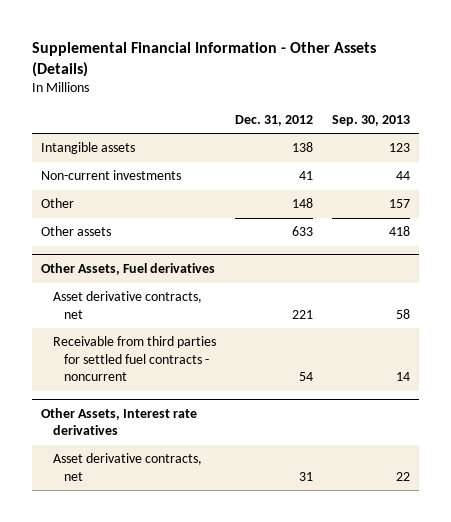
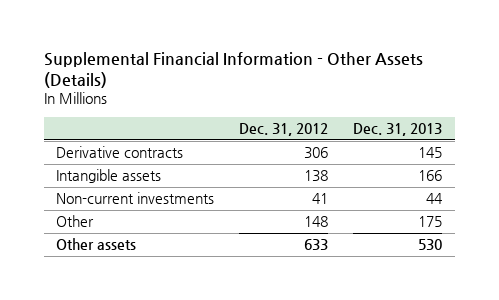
- | Dec. 31, 2012 | Sep. 30, 2013
+ | Dec. 31, 2012 | Dec. 31, 2013
+ Derivative contracts | 306 | 145
- Other Assets, Fuel derivatives
- Asset derivative contracts, net | 221 | 58
- Receivable from third parties for settled fuel contracts - noncurrent | 54 | 14
- Other Assets, Interest rate derivatives
- Asset derivative contracts, net | 31 | 22

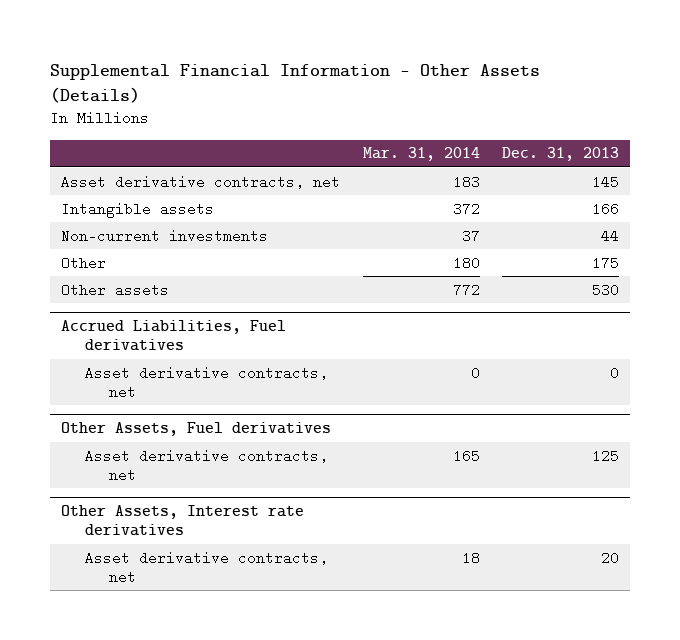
- | Dec. 31, 2012 | Dec. 31, 2013
+ | Mar. 31, 2014 | Dec. 31, 2013
- Derivative contracts | 306 | 145
+ Asset derivative contracts, net | 183 | 145
+ Accrued Liabilities, Fuel derivatives
+ Asset derivative contracts, net | 0 | 0
+ Other Assets, Fuel derivatives
+ Asset derivative contracts, net | 165 | 125
+ Other Assets, Interest rate derivatives
+ Asset derivative contracts, net | 18 | 20

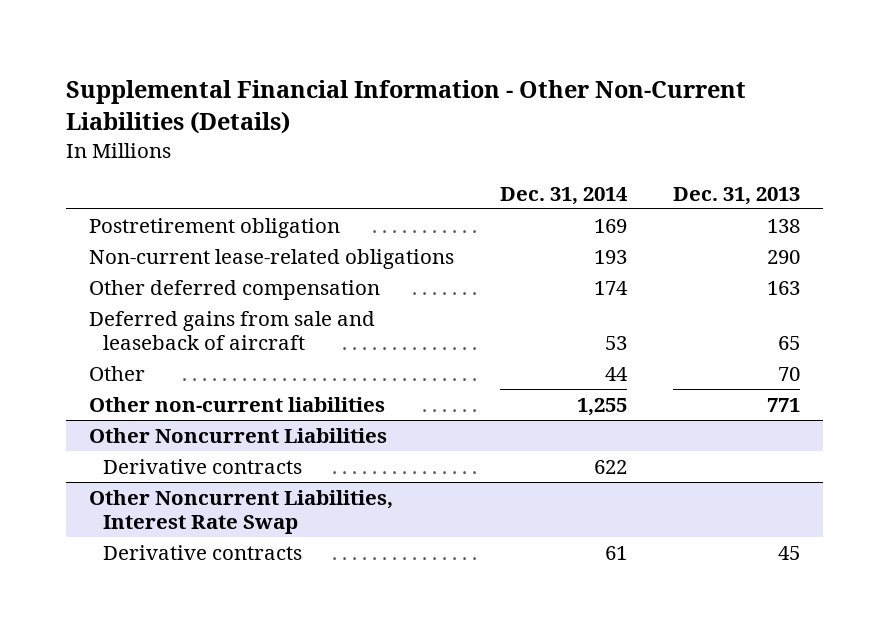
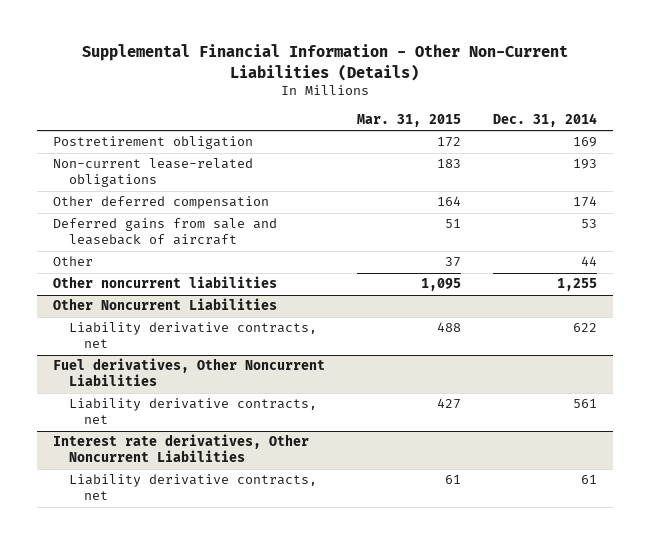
- | Dec. 31, 2014 | Dec. 31, 2013
+ | Mar. 31, 2015 | Dec. 31, 2014
- Other non-current liabilities | 1,255 | 771
+ Other noncurrent liabilities | 1,095 | 1,255
@ Other Noncurrent Liabilities
- Derivative contracts | 622 |
- Other Noncurrent Liabilities, Interest Rate Swap
- Derivative contracts | 61 | 45
@ Other Noncurrent Liabilities
+ Liability derivative contracts, net | 488 | 622
+ Fuel derivatives, Other Noncurrent Liabilities
+ Liability derivative contracts, net | 427 | 561
+ Interest rate derivatives, Other Noncurrent Liabilities
+ Liability derivative contracts, net | 61 | 61

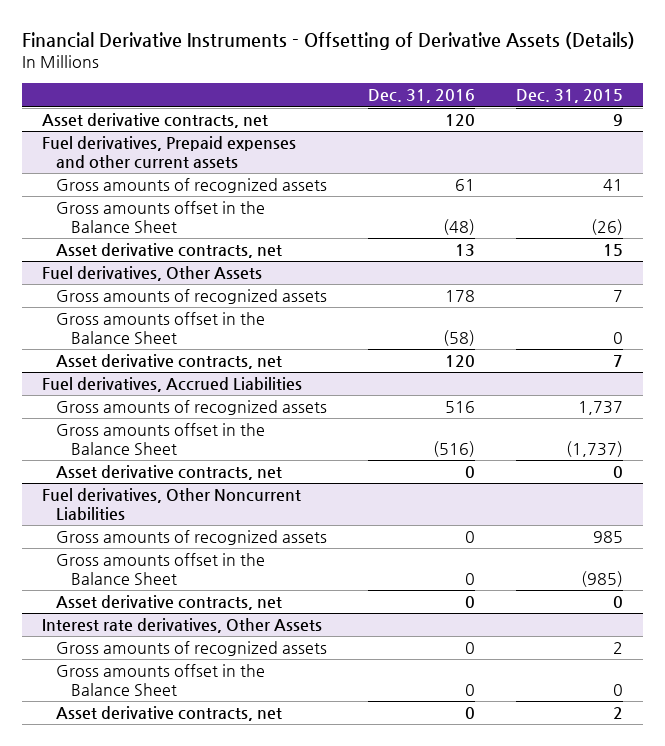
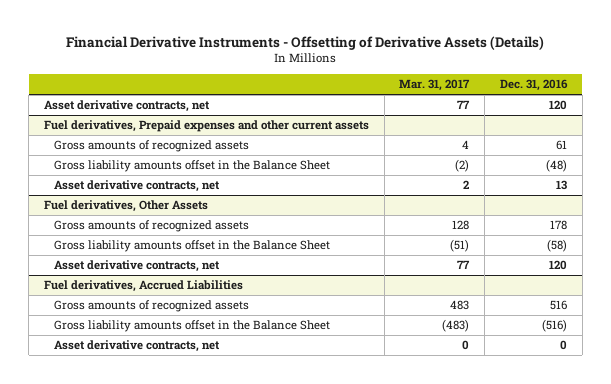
- | Dec. 31, 2016 | Dec. 31, 2015
+ | Mar. 31, 2017 | Dec. 31, 2016
@ Fuel derivatives, Prepaid expenses and other current assets
- Gross amounts offset in the Balance Sheet | (48) | (26)
+ Gross liability amounts offset in the Balance Sheet | (2) | (48)
@ Fuel derivatives, Other Assets
- Gross amounts offset in the Balance Sheet | (58) | 0
+ Gross liability amounts offset in the Balance Sheet | (51) | (58)
@ Fuel derivatives, Accrued Liabilities
- Gross amounts offset in the Balance Sheet | (516) | (1,737)
- Asset derivative contracts, net | 0 | 0
- Fuel derivatives, Other Noncurrent Liabilities
- Gross amounts of recognized assets | 0 | 985
- Gross amounts offset in the Balance Sheet | 0 | (985)
- Asset derivative contracts, net | 0 | 0
- Interest rate derivatives, Other Assets
- Gross amounts of recognized assets | 0 | 2
- Gross amounts offset in the Balance Sheet | 0 | 0
@ Fuel derivatives, Accrued Liabilities
+ Gross liability amounts offset in the Balance Sheet | (483) | (516)

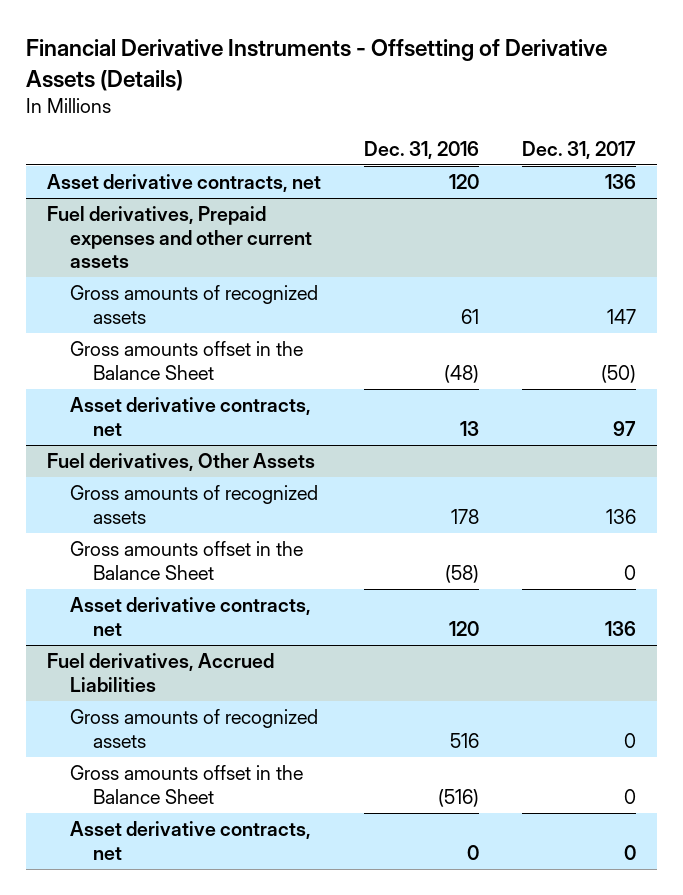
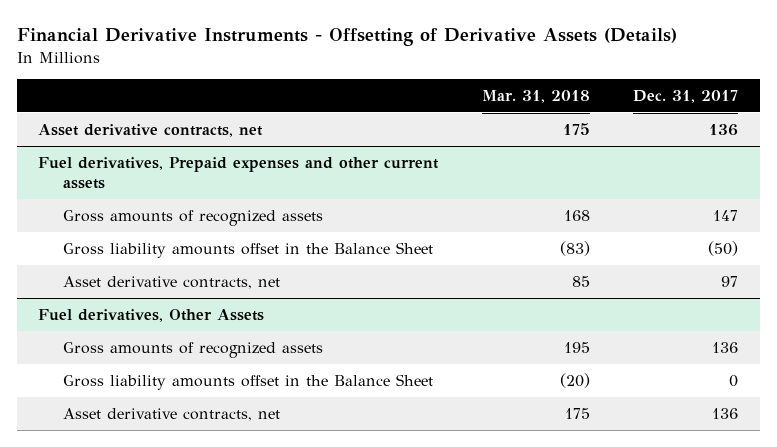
- | Dec. 31, 2016 | Dec. 31, 2017
+ | Mar. 31, 2018 | Dec. 31, 2017
@ Fuel derivatives, Prepaid expenses and other current assets
- Gross amounts offset in the Balance Sheet | (48) | (50)
+ Gross liability amounts offset in the Balance Sheet | (83) | (50)
@ Fuel derivatives, Other Assets
- Gross amounts offset in the Balance Sheet | (58) | 0
+ Gross liability amounts offset in the Balance Sheet | (20) | 0
- Fuel derivatives, Accrued Liabilities
- Gross amounts of recognized assets | 516 | 0
- Gross amounts offset in the Balance Sheet | (516) | 0
- Asset derivative contracts, net | 0 | 0

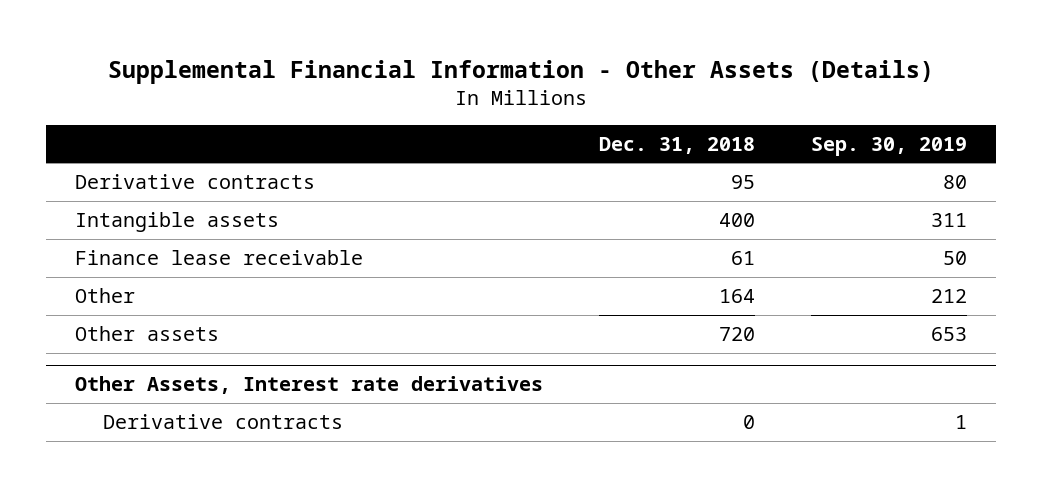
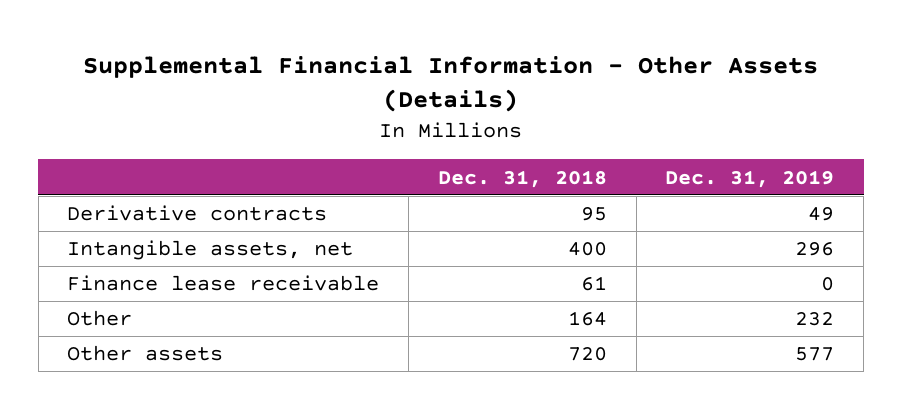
- | Dec. 31, 2018 | Sep. 30, 2019
+ | Dec. 31, 2018 | Dec. 31, 2019
- Intangible assets | 400 | 311
+ Intangible assets, net | 400 | 296
- Other Assets, Interest rate derivatives
- Derivative contracts | 0 | 1

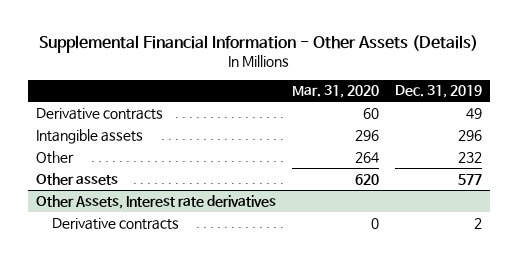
- | Dec. 31, 2018 | Dec. 31, 2019
+ | Mar. 31, 2020 | Dec. 31, 2019
- Intangible assets, net | 400 | 296
- Finance lease receivable | 61 | 0
+ Intangible assets | 296 | 296
+ Other Assets, Interest rate derivatives
+ Derivative contracts | 0 | 2

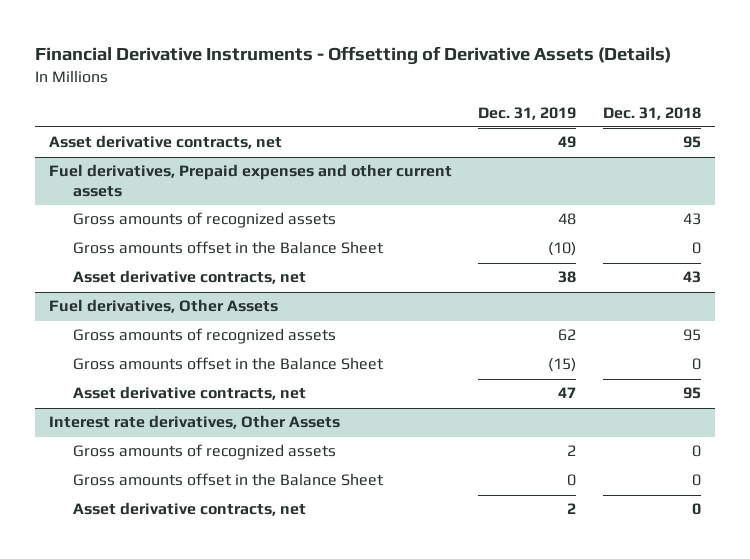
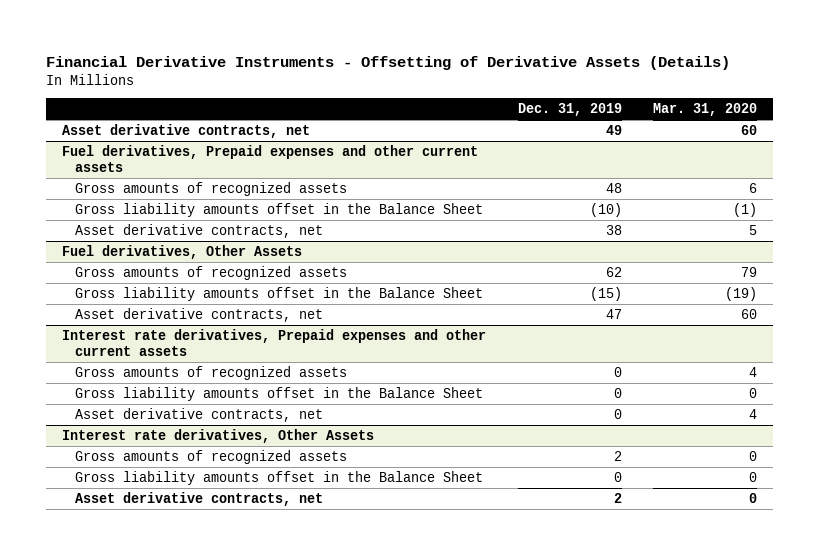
- | Dec. 31, 2019 | Dec. 31, 2018
+ | Dec. 31, 2019 | Mar. 31, 2020
@ Fuel derivatives, Prepaid expenses and other current assets
- Gross amounts offset in the Balance Sheet | (10) | 0
+ Gross liability amounts offset in the Balance Sheet | (10) | (1)
@ Fuel derivatives, Other Assets
- Gross amounts offset in the Balance Sheet | (15) | 0
+ Gross liability amounts offset in the Balance Sheet | (15) | (19)
+ Interest rate derivatives, Prepaid expenses and other current assets
+ Gross amounts of recognized assets | 0 | 4
+ Gross liability amounts offset in the Balance Sheet | 0 | 0
+ Asset derivative contracts, net | 0 | 4
@ Interest rate derivatives, Other Assets
- Gross amounts offset in the Balance Sheet | 0 | 0
+ Gross liability amounts offset in the Balance Sheet | 0 | 0

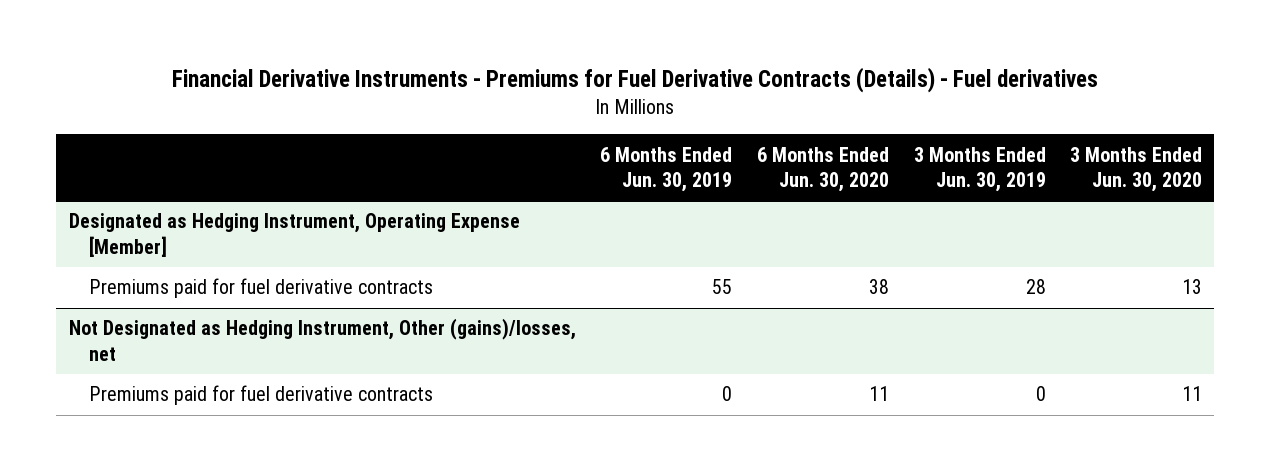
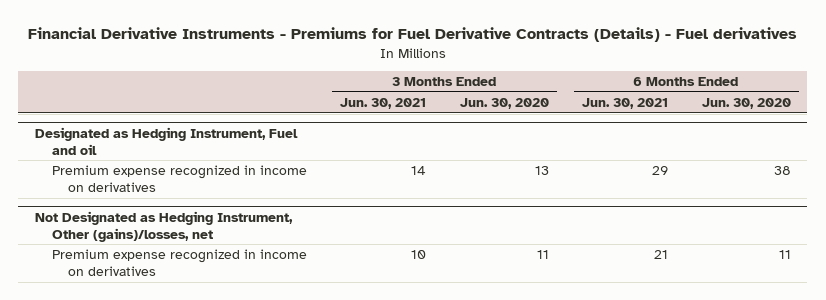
- | 6 Months Ended Jun. 30, 2019 | 6 Months Ended Jun. 30, 2020 | 3 Months Ended Jun. 30, 2019 | 3 Months Ended Jun. 30, 2020
+ | 3 Months Ended Jun. 30, 2021 | 3 Months Ended Jun. 30, 2020 | 6 Months Ended Jun. 30, 2021 | 6 Months Ended Jun. 30, 2020
- Designated as Hedging Instrument, Operating Expense [Member]
- Premiums paid for fuel derivative contracts | 55 | 38 | 28 | 13
+ Designated as Hedging Instrument, Fuel and oil
+ Premium expense recognized in income on derivatives | 14 | 13 | 29 | 38
@ Not Designated as Hedging Instrument, Other (gains)/losses, net
- Premiums paid for fuel derivative contracts | 0 | 11 | 0 | 11
+ Premium expense recognized in income on derivatives | 10 | 11 | 21 | 11

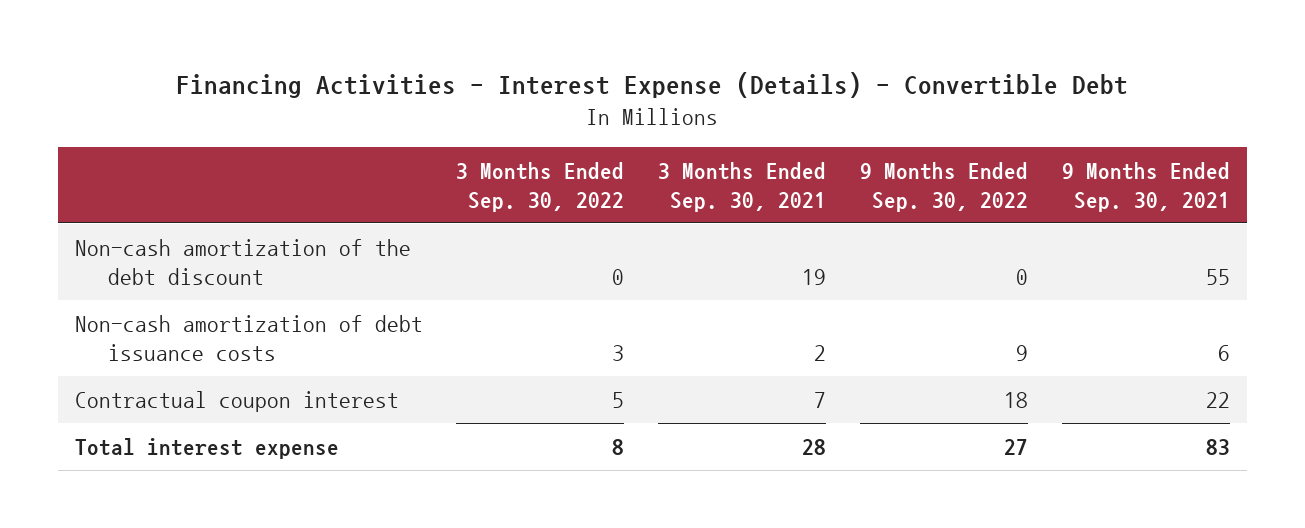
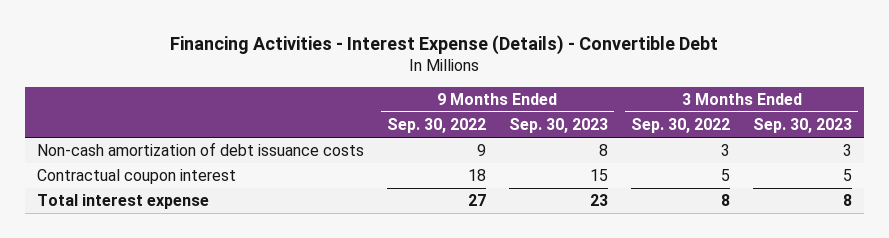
- | 3 Months Ended Sep. 30, 2022 | 3 Months Ended Sep. 30, 2021 | 9 Months Ended Sep. 30, 2022 | 9 Months Ended Sep. 30, 2021
+ | 9 Months Ended Sep. 30, 2022 | 9 Months Ended Sep. 30, 2023 | 3 Months Ended Sep. 30, 2022 | 3 Months Ended Sep. 30, 2023
- Non-cash amortization of the debt discount | 0 | 19 | 0 | 55

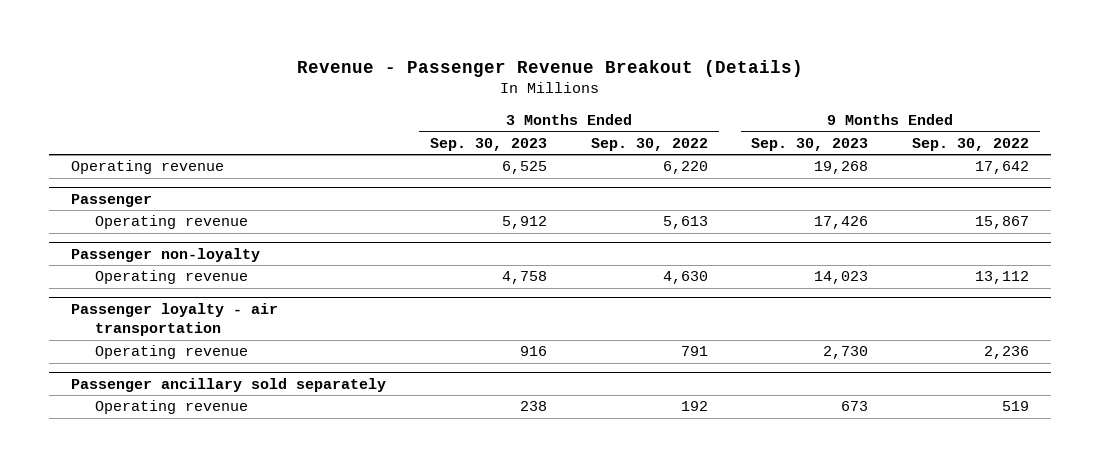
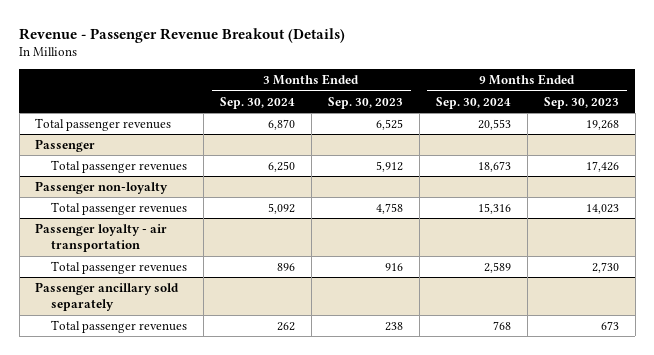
- | 3 Months Ended Sep. 30, 2023 | 3 Months Ended Sep. 30, 2022 | 9 Months Ended Sep. 30, 2023 | 9 Months Ended Sep. 30, 2022
+ | 3 Months Ended Sep. 30, 2024 | 3 Months Ended Sep. 30, 2023 | 9 Months Ended Sep. 30, 2024 | 9 Months Ended Sep. 30, 2023
- Operating revenue | 6,525 | 6,220 | 19,268 | 17,642
+ Total passenger revenues | 6,870 | 6,525 | 20,553 | 19,268
@ Passenger
- Operating revenue | 5,912 | 5,613 | 17,426 | 15,867
+ Total passenger revenues | 6,250 | 5,912 | 18,673 | 17,426
@ Passenger non-loyalty
- Operating revenue | 4,758 | 4,630 | 14,023 | 13,112
+ Total passenger revenues | 5,092 | 4,758 | 15,316 | 14,023
@ Passenger loyalty - air transportation
- Operating revenue | 916 | 791 | 2,730 | 2,236
+ Total passenger revenues | 896 | 916 | 2,589 | 2,730
@ Passenger ancillary sold separately
- Operating revenue | 238 | 192 | 673 | 519
+ Total passenger revenues | 262 | 238 | 768 | 673

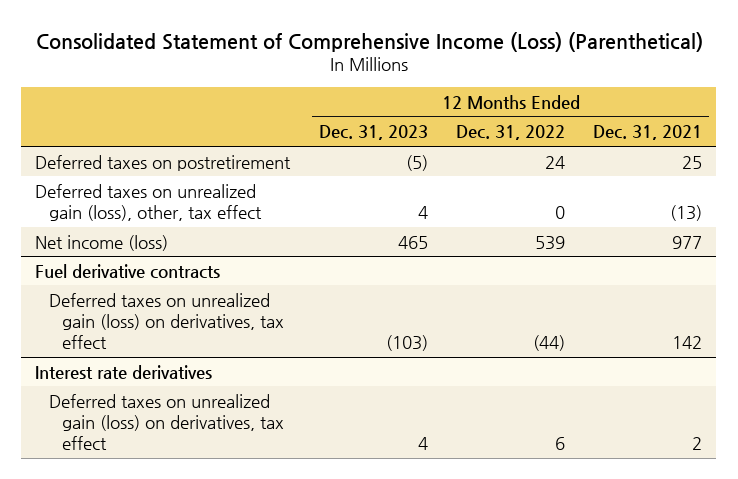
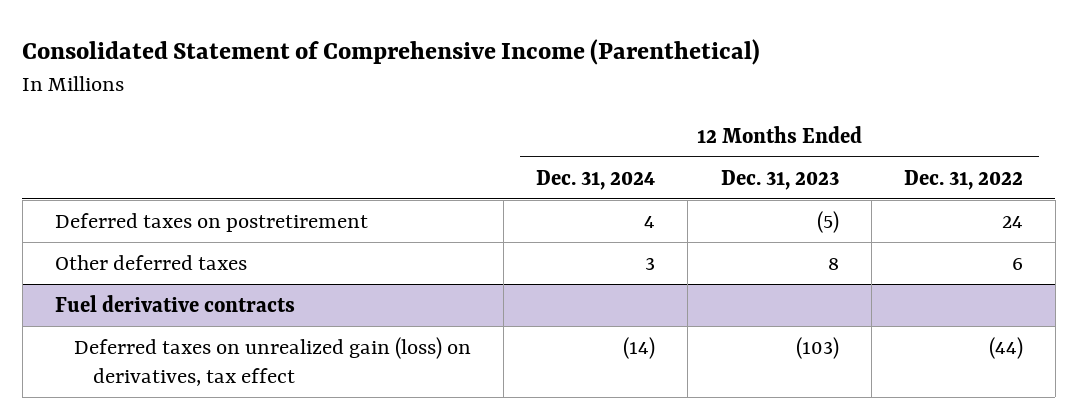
- Consolidated Statement of Comprehensive Income (Loss) (Parenthetical)
+ Consolidated Statement of Comprehensive Income (Parenthetical)
- | 12 Months Ended Dec. 31, 2023 | 12 Months Ended Dec. 31, 2022 | 12 Months Ended Dec. 31, 2021
+ | 12 Months Ended Dec. 31, 2024 | 12 Months Ended Dec. 31, 2023 | 12 Months Ended Dec. 31, 2022
- Deferred taxes on unrealized gain (loss), other, tax effect | 4 | 0 | (13)
- Net income (loss) | 465 | 539 | 977
+ Other deferred taxes | 3 | 8 | 6
- Interest rate derivatives
- Deferred taxes on unrealized gain (loss) on derivatives, tax effect | 4 | 6 | 2

